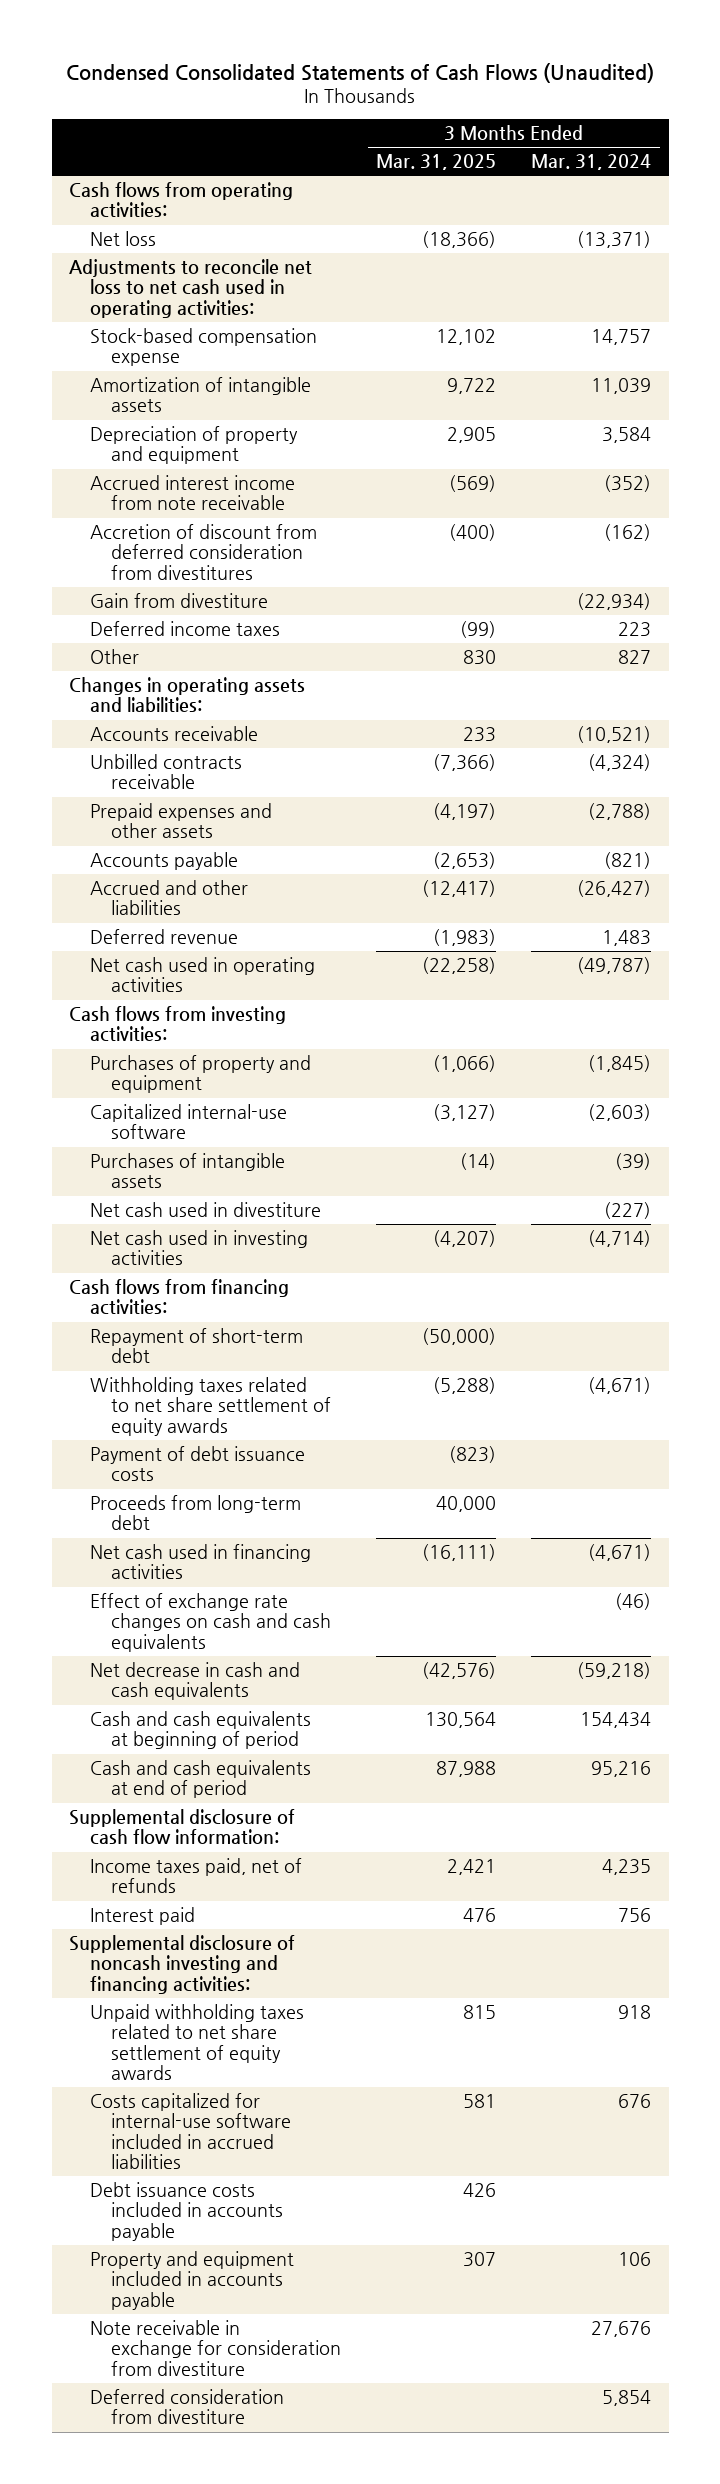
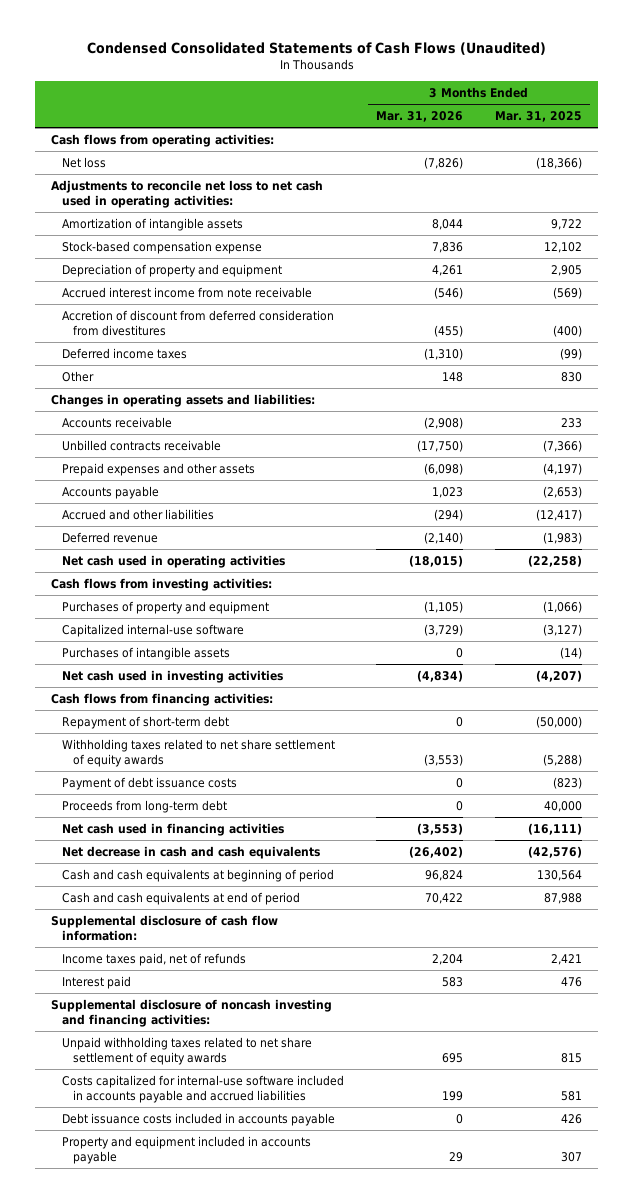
- | 3 Months Ended Mar. 31, 2025 | 3 Months Ended Mar. 31, 2024
+ | 3 Months Ended Mar. 31, 2026 | 3 Months Ended Mar. 31, 2025
moved down: Stock-based compensation expense | 7,836 | 12,102
- Gain from divestiture | | (22,934)
- Net cash used in divestiture | | (227)
- Effect of exchange rate changes on cash and cash equivalents | | (46)
- Costs capitalized for internal-use software included in accrued liabilities | 581 | 676
+ Costs capitalized for internal-use software included in accounts payable and accrued liabilities | 199 | 581
- Note receivable in exchange for consideration from divestiture | | 27,676
- Deferred consideration from divestiture | | 5,854

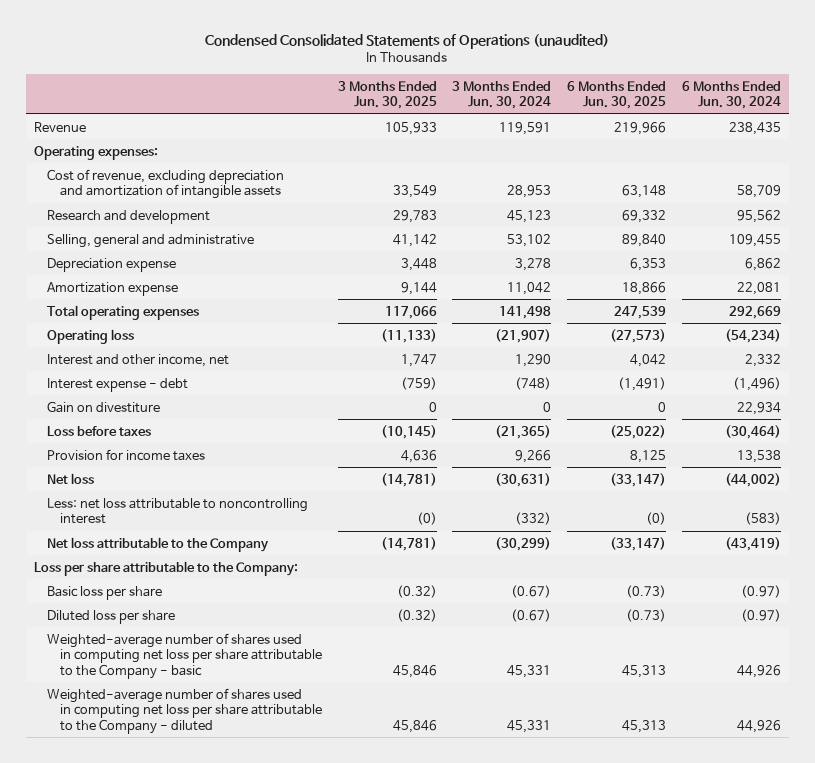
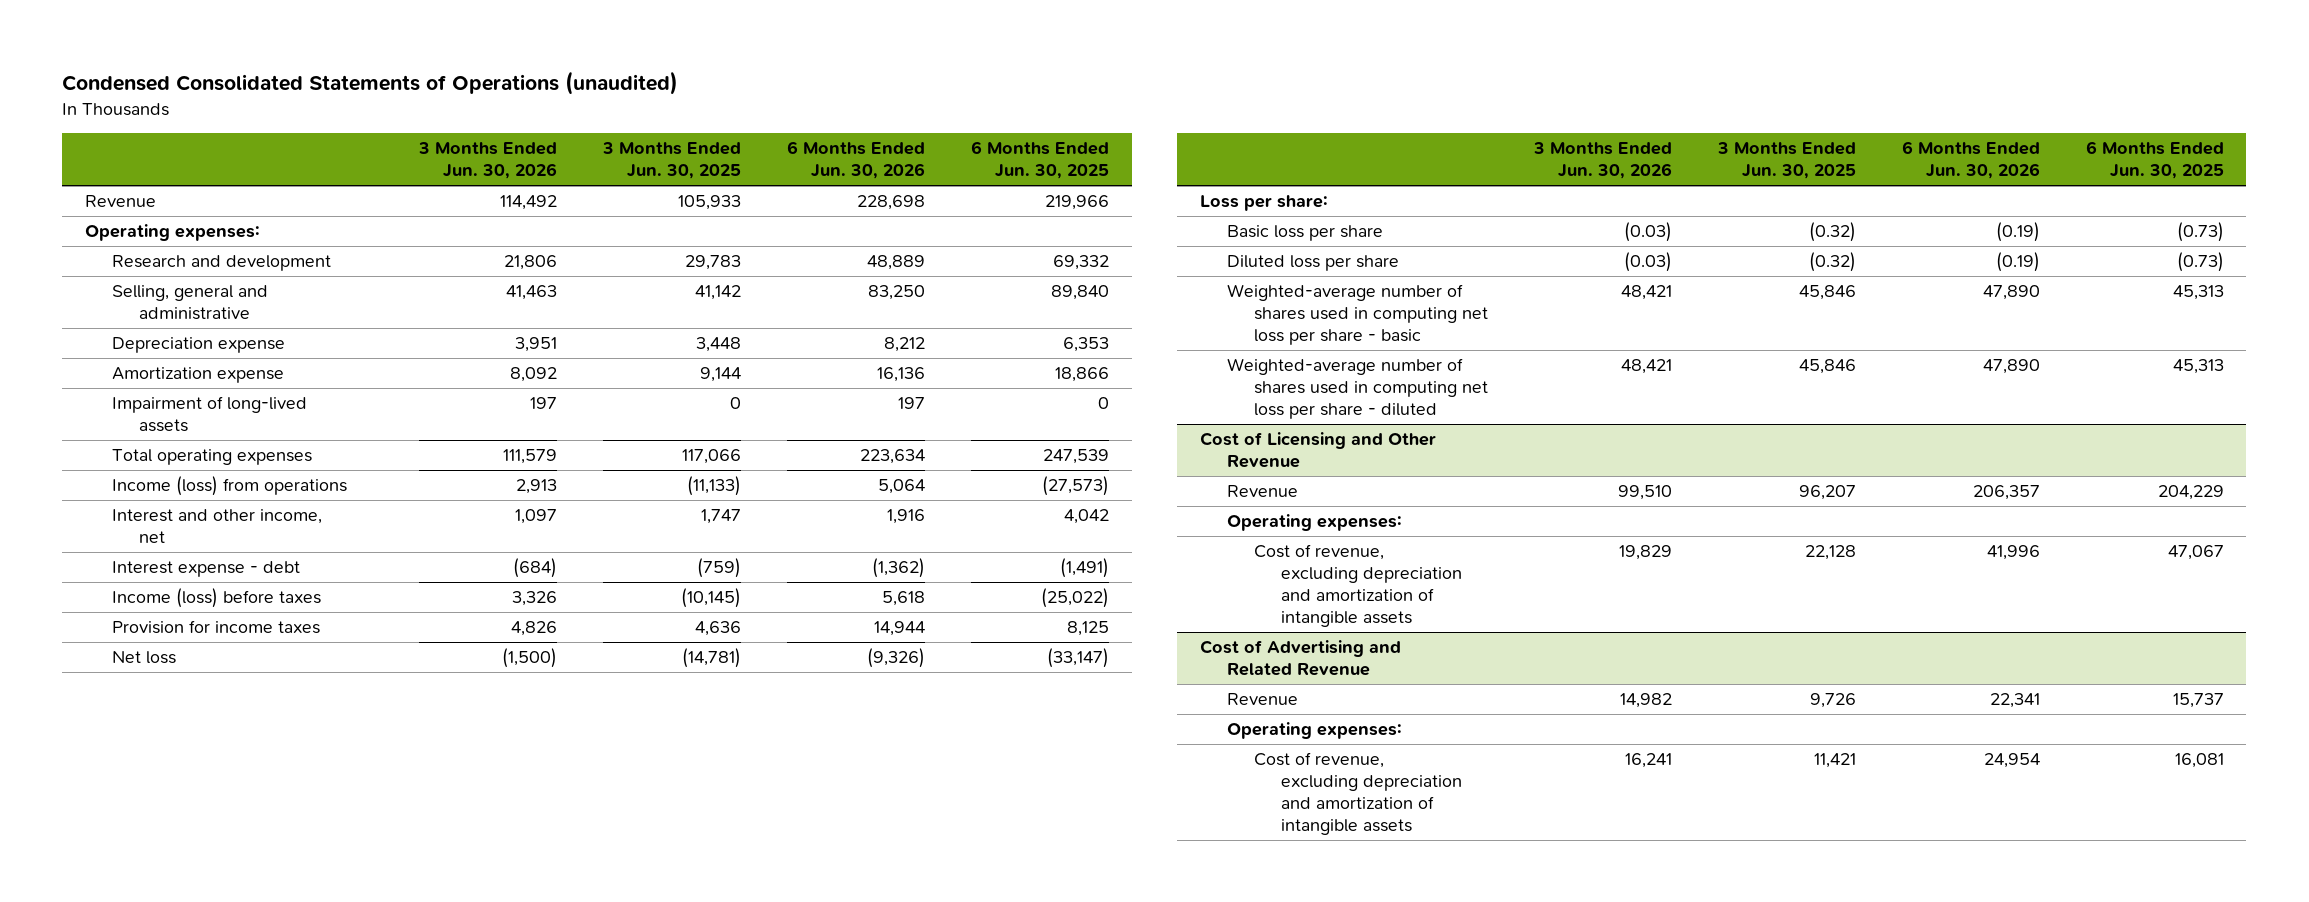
- | 3 Months Ended Jun. 30, 2025 | 3 Months Ended Jun. 30, 2024 | 6 Months Ended Jun. 30, 2025 | 6 Months Ended Jun. 30, 2024
+ | 3 Months Ended Jun. 30, 2026 | 3 Months Ended Jun. 30, 2025 | 6 Months Ended Jun. 30, 2026 | 6 Months Ended Jun. 30, 2025
- Cost of revenue, excluding depreciation and amortization of intangible assets | 33,549 | 28,953 | 63,148 | 58,709
+ Impairment of long-lived assets | 197 | 0 | 197 | 0
- Operating loss | (11,133) | (21,907) | (27,573) | (54,234)
+ Income (loss) from operations | 2,913 | (11,133) | 5,064 | (27,573)
- Gain on divestiture | 0 | 0 | 0 | 22,934
- Loss before taxes | (10,145) | (21,365) | (25,022) | (30,464)
+ Income (loss) before taxes | 3,326 | (10,145) | 5,618 | (25,022)
- Less: net loss attributable to noncontrolling interest | (0) | (332) | (0) | (583)
- Net loss attributable to the Company | (14,781) | (30,299) | (33,147) | (43,419)
- Loss per share attributable to the Company:
+ Loss per share:
- Weighted-average number of shares used in computing net loss per share attributable to the Company - basic | 45,846 | 45,331 | 45,313 | 44,926
- Weighted-average number of shares used in computing net loss per share attributable to the Company - diluted | 45,846 | 45,331 | 45,313 | 44,926
+ Weighted-average number of shares used in computing net loss per share - basic | 48,421 | 45,846 | 47,890 | 45,313
+ Weighted-average number of shares used in computing net loss per share - diluted | 48,421 | 45,846 | 47,890 | 45,313
+ Cost of Licensing and Other Revenue
+ Revenue | 99,510 | 96,207 | 206,357 | 204,229
+ Operating expenses:
+ Cost of revenue, excluding depreciation and amortization of intangible assets | 19,829 | 22,128 | 41,996 | 47,067
+ Cost of Advertising and Related Revenue
+ Revenue | 14,982 | 9,726 | 22,341 | 15,737
+ Operating expenses:
+ Cost of revenue, excluding depreciation and amortization of intangible assets | 16,241 | 11,421 | 24,954 | 16,081

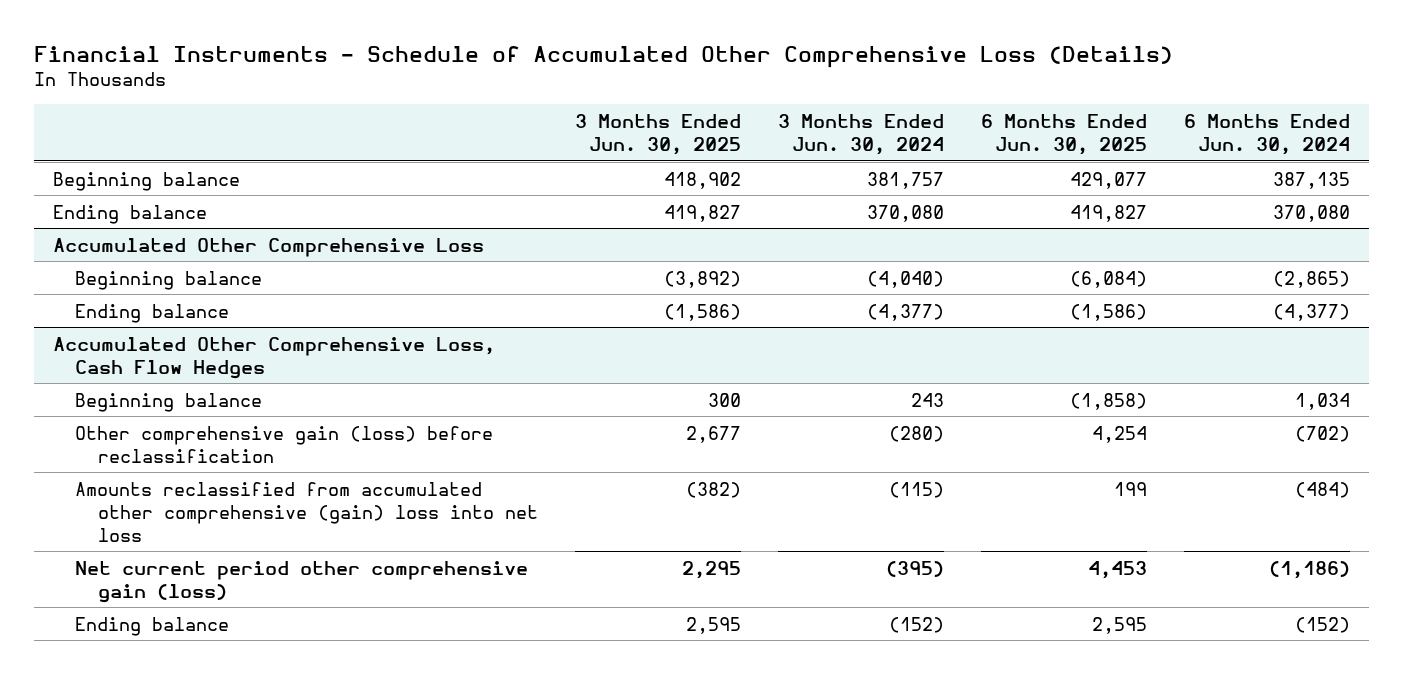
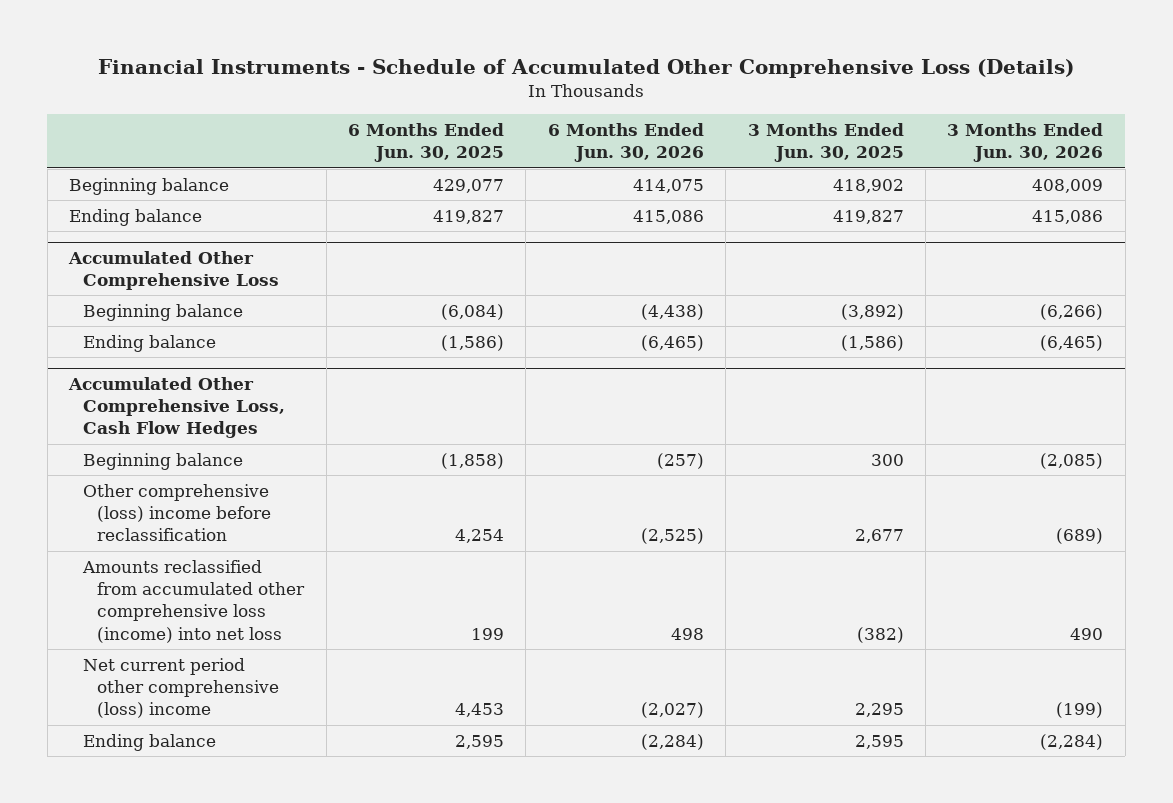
- | 3 Months Ended Jun. 30, 2025 | 3 Months Ended Jun. 30, 2024 | 6 Months Ended Jun. 30, 2025 | 6 Months Ended Jun. 30, 2024
+ | 6 Months Ended Jun. 30, 2025 | 6 Months Ended Jun. 30, 2026 | 3 Months Ended Jun. 30, 2025 | 3 Months Ended Jun. 30, 2026
@ Accumulated Other Comprehensive Loss, Cash Flow Hedges
- Other comprehensive gain (loss) before reclassification | 2,677 | (280) | 4,254 | (702)
- Amounts reclassified from accumulated other comprehensive (gain) loss into net loss | (382) | (115) | 199 | (484)
- Net current period other comprehensive gain (loss) | 2,295 | (395) | 4,453 | (1,186)
+ Other comprehensive (loss) income before reclassification | 4,254 | (2,525) | 2,677 | (689)
+ Amounts reclassified from accumulated other comprehensive loss (income) into net loss | 199 | 498 | (382) | 490
+ Net current period other comprehensive (loss) income | 4,453 | (2,027) | 2,295 | (199)

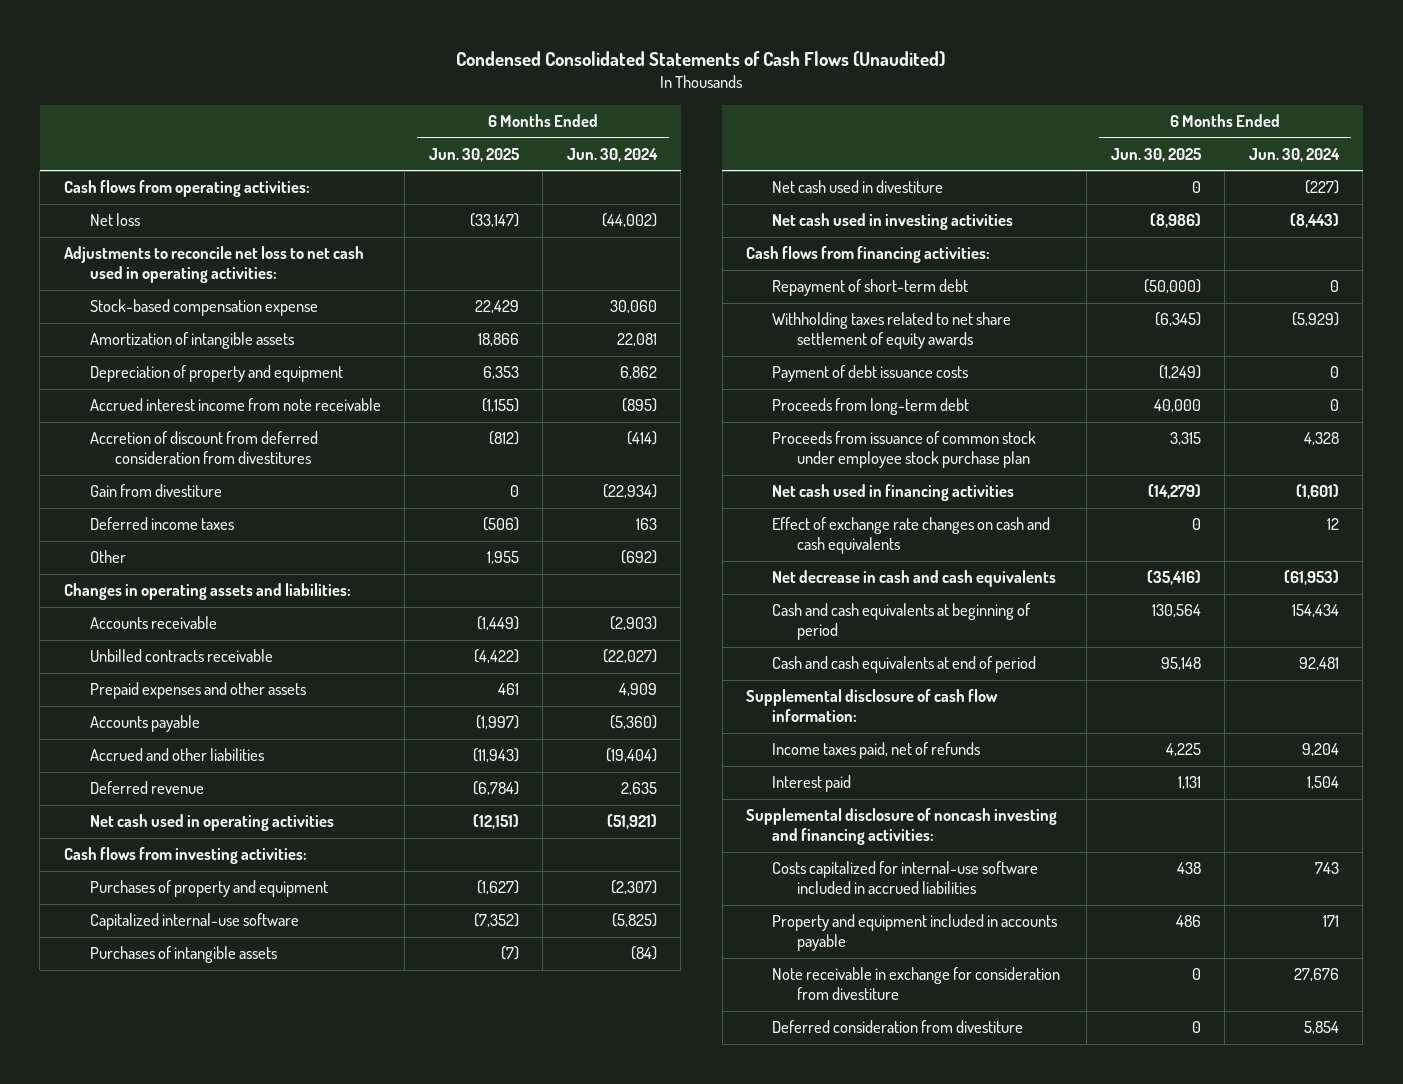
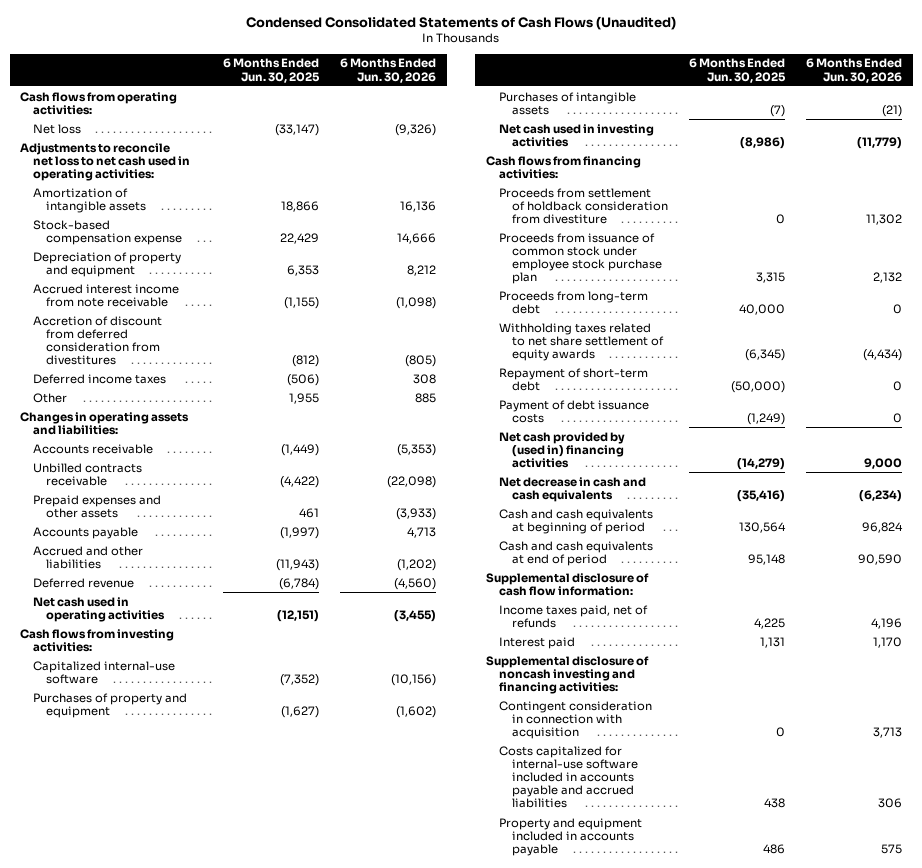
- | 6 Months Ended Jun. 30, 2025 | 6 Months Ended Jun. 30, 2024
+ | 6 Months Ended Jun. 30, 2025 | 6 Months Ended Jun. 30, 2026
moved down: Stock-based compensation expense | 22,429 | 14,666
- Gain from divestiture | 0 | (22,934)
moved down: Purchases of property and equipment | (1,627) | (1,602)
- Net cash used in divestiture | 0 | (227)
+ Proceeds from settlement of holdback consideration from divestiture | 0 | 11,302
moved up: Proceeds from issuance of common stock under employee stock purchase plan | 3,315 | 2,132
moved up: Proceeds from long-term debt | 40,000 | 0
moved down: Repayment of short-term debt | (50,000) | 0
- Net cash used in financing activities | (14,279) | (1,601)
- Effect of exchange rate changes on cash and cash equivalents | 0 | 12
+ Net cash provided by (used in) financing activities | (14,279) | 9,000
- Costs capitalized for internal-use software included in accrued liabilities | 438 | 743
+ Contingent consideration in connection with acquisition | 0 | 3,713
+ Costs capitalized for internal-use software included in accounts payable and accrued liabilities | 438 | 306
- Note receivable in exchange for consideration from divestiture | 0 | 27,676
- Deferred consideration from divestiture | 0 | 5,854

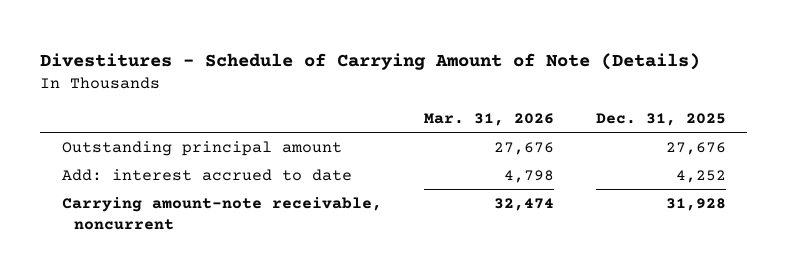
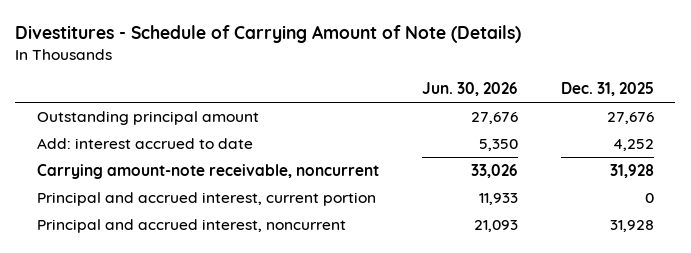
- | Mar. 31, 2026 | Dec. 31, 2025
+ | Jun. 30, 2026 | Dec. 31, 2025
+ Principal and accrued interest, current portion | 11,933 | 0
+ Principal and accrued interest, noncurrent | 21,093 | 31,928

